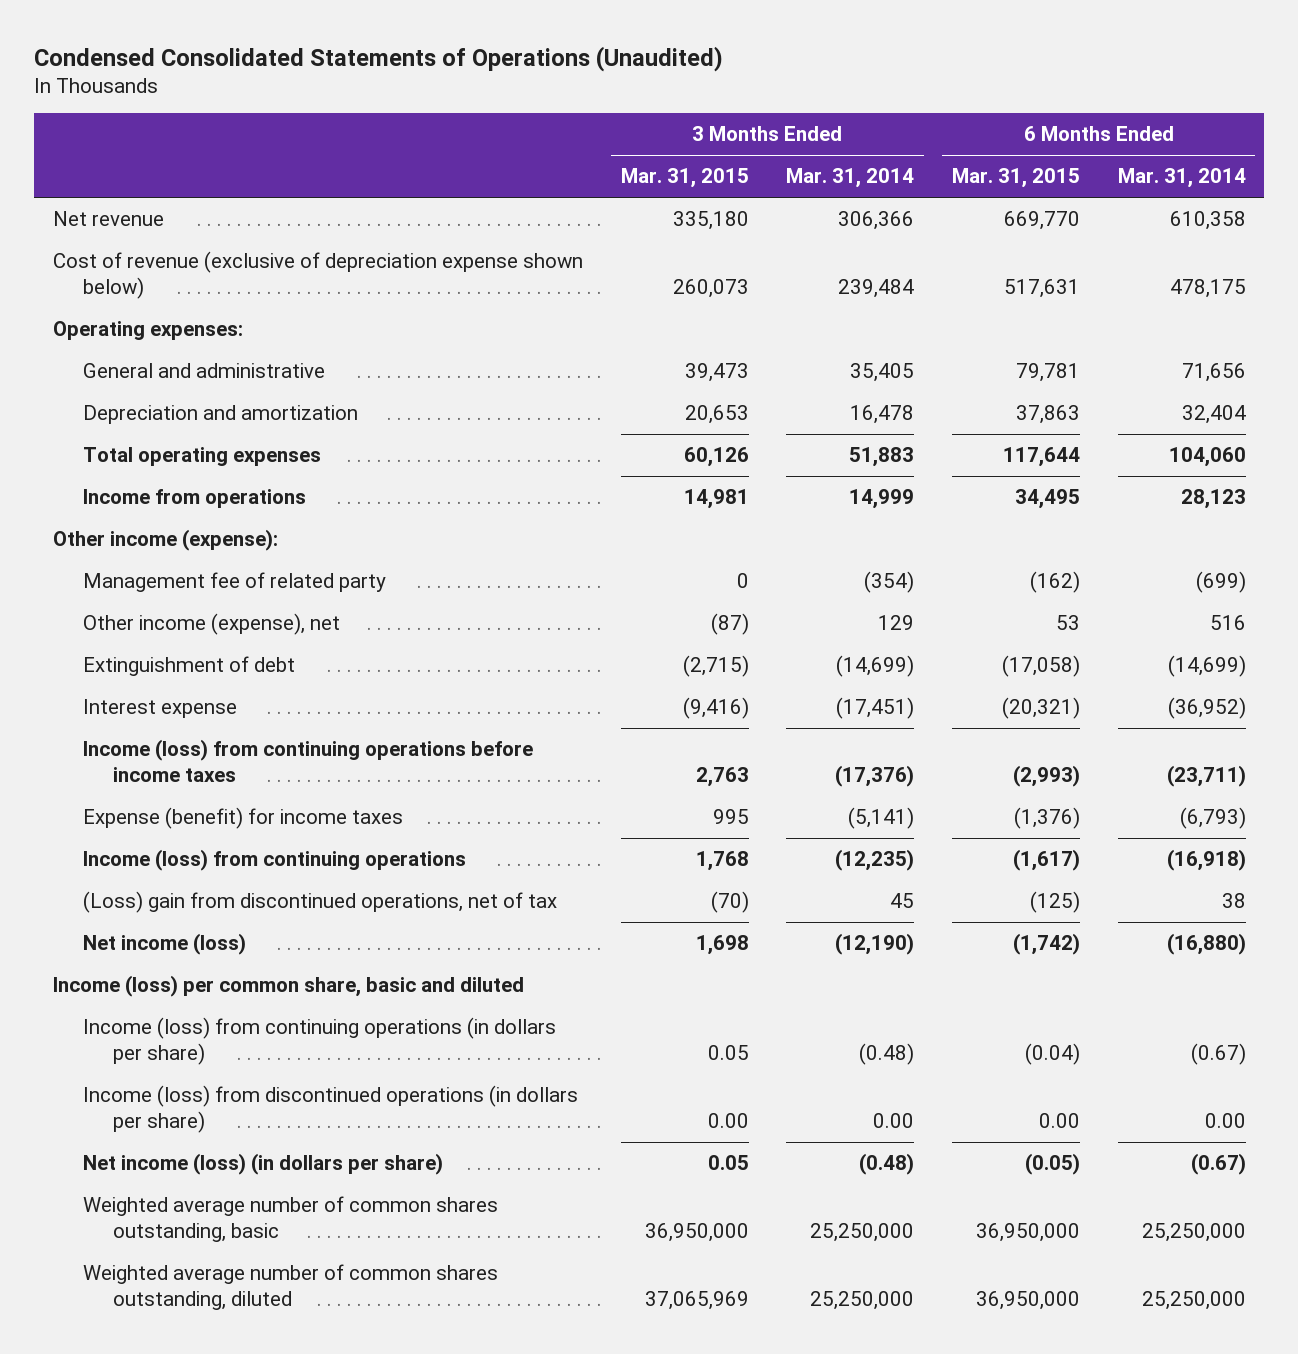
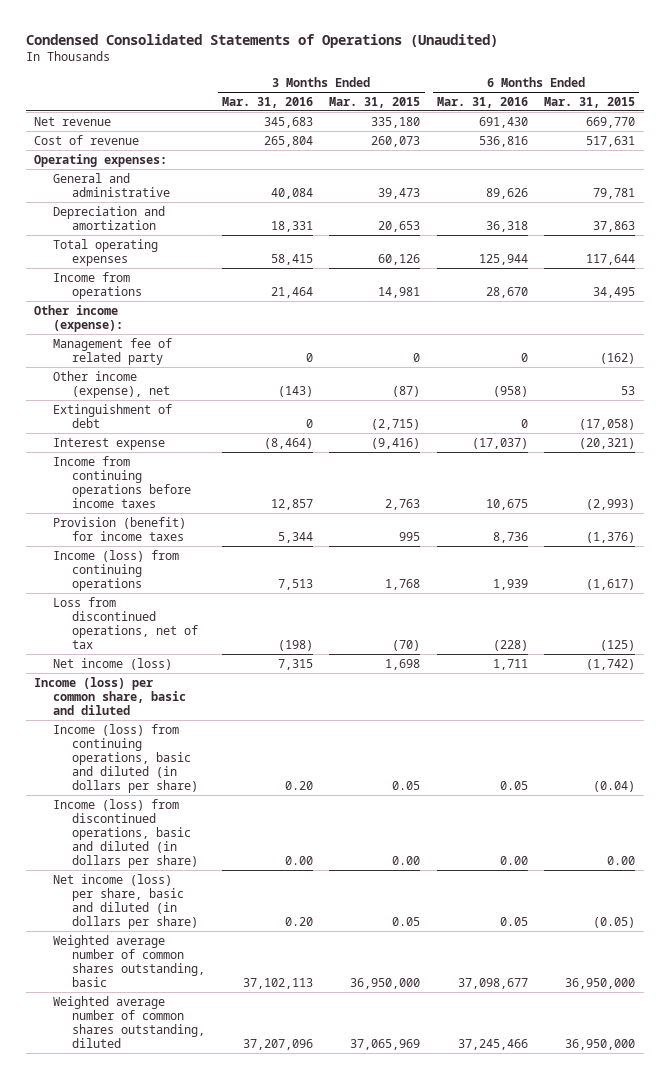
- | 3 Months Ended Mar. 31, 2015 | 3 Months Ended Mar. 31, 2014 | 6 Months Ended Mar. 31, 2015 | 6 Months Ended Mar. 31, 2014
+ | 3 Months Ended Mar. 31, 2016 | 3 Months Ended Mar. 31, 2015 | 6 Months Ended Mar. 31, 2016 | 6 Months Ended Mar. 31, 2015
- Cost of revenue (exclusive of depreciation expense shown below) | 260,073 | 239,484 | 517,631 | 478,175
+ Cost of revenue | 265,804 | 260,073 | 536,816 | 517,631
- Income (loss) from continuing operations before income taxes | 2,763 | (17,376) | (2,993) | (23,711)
- Expense (benefit) for income taxes | 995 | (5,141) | (1,376) | (6,793)
+ Income from continuing operations before income taxes | 12,857 | 2,763 | 10,675 | (2,993)
+ Provision (benefit) for income taxes | 5,344 | 995 | 8,736 | (1,376)
- (Loss) gain from discontinued operations, net of tax | (70) | 45 | (125) | 38
+ Loss from discontinued operations, net of tax | (198) | (70) | (228) | (125)
- Income (loss) from continuing operations (in dollars per share) | 0.05 | (0.48) | (0.04) | (0.67)
- Income (loss) from discontinued operations (in dollars per share) | 0.00 | 0.00 | 0.00 | 0.00
- Net income (loss) (in dollars per share) | 0.05 | (0.48) | (0.05) | (0.67)
+ Income (loss) from continuing operations, basic and diluted (in dollars per share) | 0.20 | 0.05 | 0.05 | (0.04)
+ Income (loss) from discontinued operations, basic and diluted (in dollars per share) | 0.00 | 0.00 | 0.00 | 0.00
+ Net income (loss) per share, basic and diluted (in dollars per share) | 0.20 | 0.05 | 0.05 | (0.05)

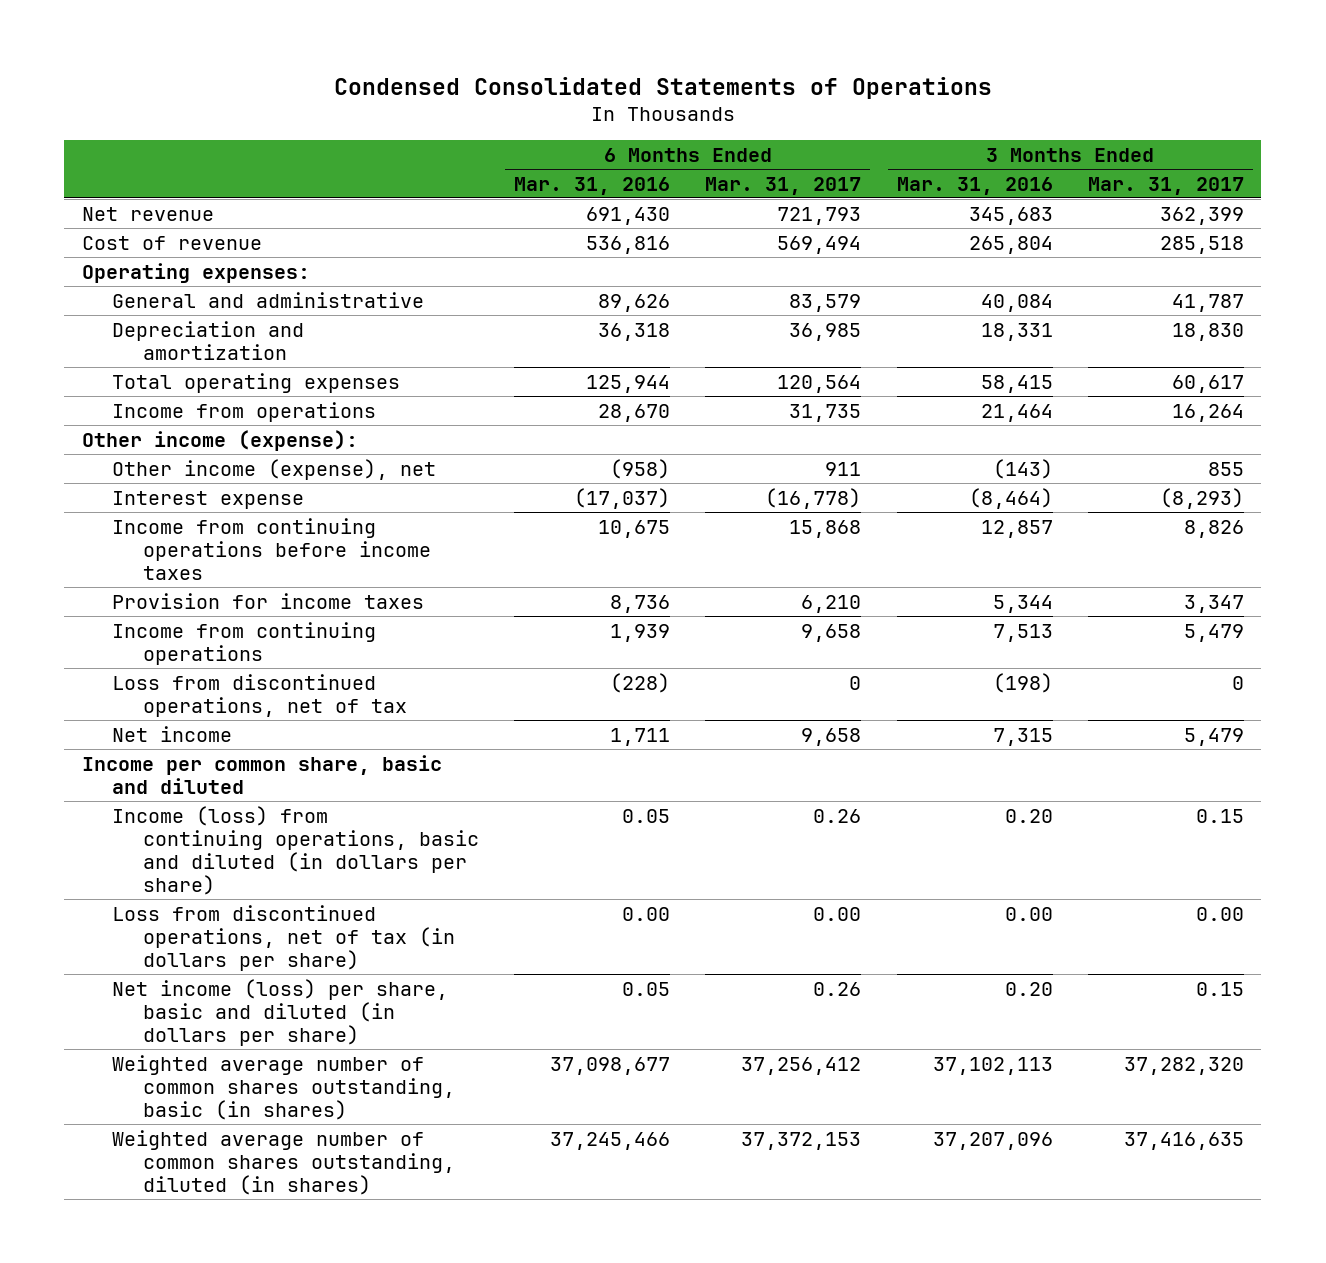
- Condensed Consolidated Statements of Operations (Unaudited)
+ Condensed Consolidated Statements of Operations
- | 3 Months Ended Mar. 31, 2016 | 3 Months Ended Mar. 31, 2015 | 6 Months Ended Mar. 31, 2016 | 6 Months Ended Mar. 31, 2015
+ | 6 Months Ended Mar. 31, 2016 | 6 Months Ended Mar. 31, 2017 | 3 Months Ended Mar. 31, 2016 | 3 Months Ended Mar. 31, 2017
- Management fee of related party | 0 | 0 | 0 | (162)
- Extinguishment of debt | 0 | (2,715) | 0 | (17,058)
- Provision (benefit) for income taxes | 5,344 | 995 | 8,736 | (1,376)
- Income (loss) from continuing operations | 7,513 | 1,768 | 1,939 | (1,617)
+ Provision for income taxes | 8,736 | 6,210 | 5,344 | 3,347
+ Income from continuing operations | 1,939 | 9,658 | 7,513 | 5,479
- Net income (loss) | 7,315 | 1,698 | 1,711 | (1,742)
- Income (loss) per common share, basic and diluted
+ Net income | 1,711 | 9,658 | 7,315 | 5,479
+ Income per common share, basic and diluted
- Income (loss) from discontinued operations, basic and diluted (in dollars per share) | 0.00 | 0.00 | 0.00 | 0.00
+ Loss from discontinued operations, net of tax (in dollars per share) | 0.00 | 0.00 | 0.00 | 0.00
- Weighted average number of common shares outstanding, basic | 37,102,113 | 36,950,000 | 37,098,677 | 36,950,000
- Weighted average number of common shares outstanding, diluted | 37,207,096 | 37,065,969 | 37,245,466 | 36,950,000
+ Weighted average number of common shares outstanding, basic (in shares) | 37,098,677 | 37,256,412 | 37,102,113 | 37,282,320
+ Weighted average number of common shares outstanding, diluted (in shares) | 37,245,466 | 37,372,153 | 37,207,096 | 37,416,635

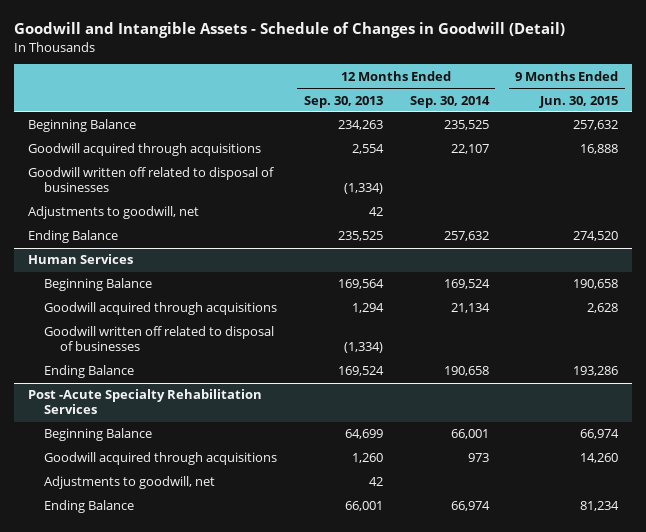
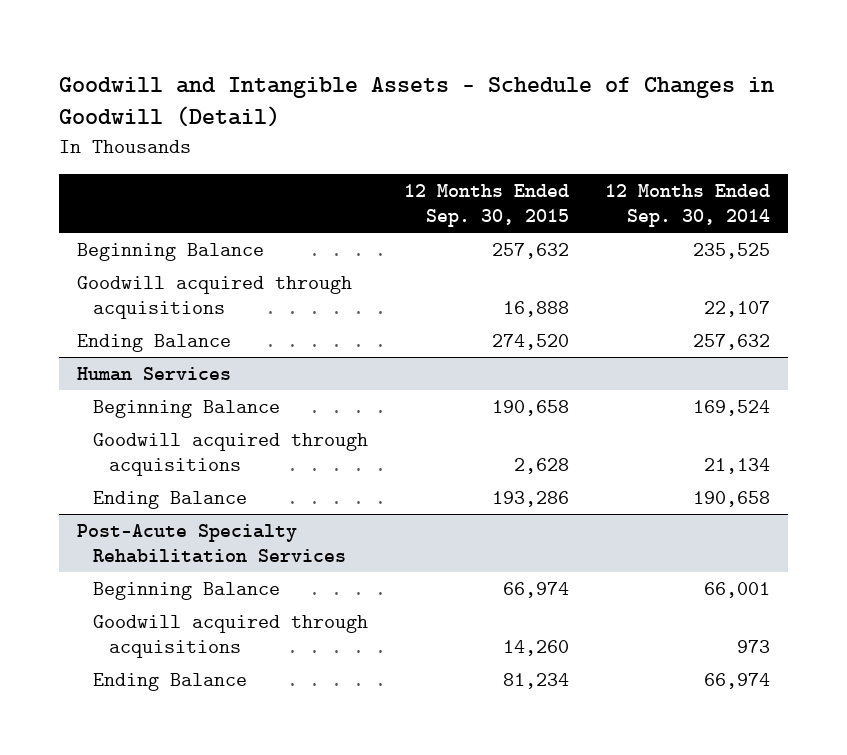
- | 12 Months Ended Sep. 30, 2013 | 12 Months Ended Sep. 30, 2014 | 9 Months Ended Jun. 30, 2015
+ | 12 Months Ended Sep. 30, 2015 | 12 Months Ended Sep. 30, 2014
- Goodwill written off related to disposal of businesses | (1,334) | |
- Adjustments to goodwill, net | 42 | |
@ Human Services
- Goodwill written off related to disposal of businesses | (1,334) | |
- Post -Acute Specialty Rehabilitation Services
+ Post-Acute Specialty Rehabilitation Services
- Adjustments to goodwill, net | 42 | |

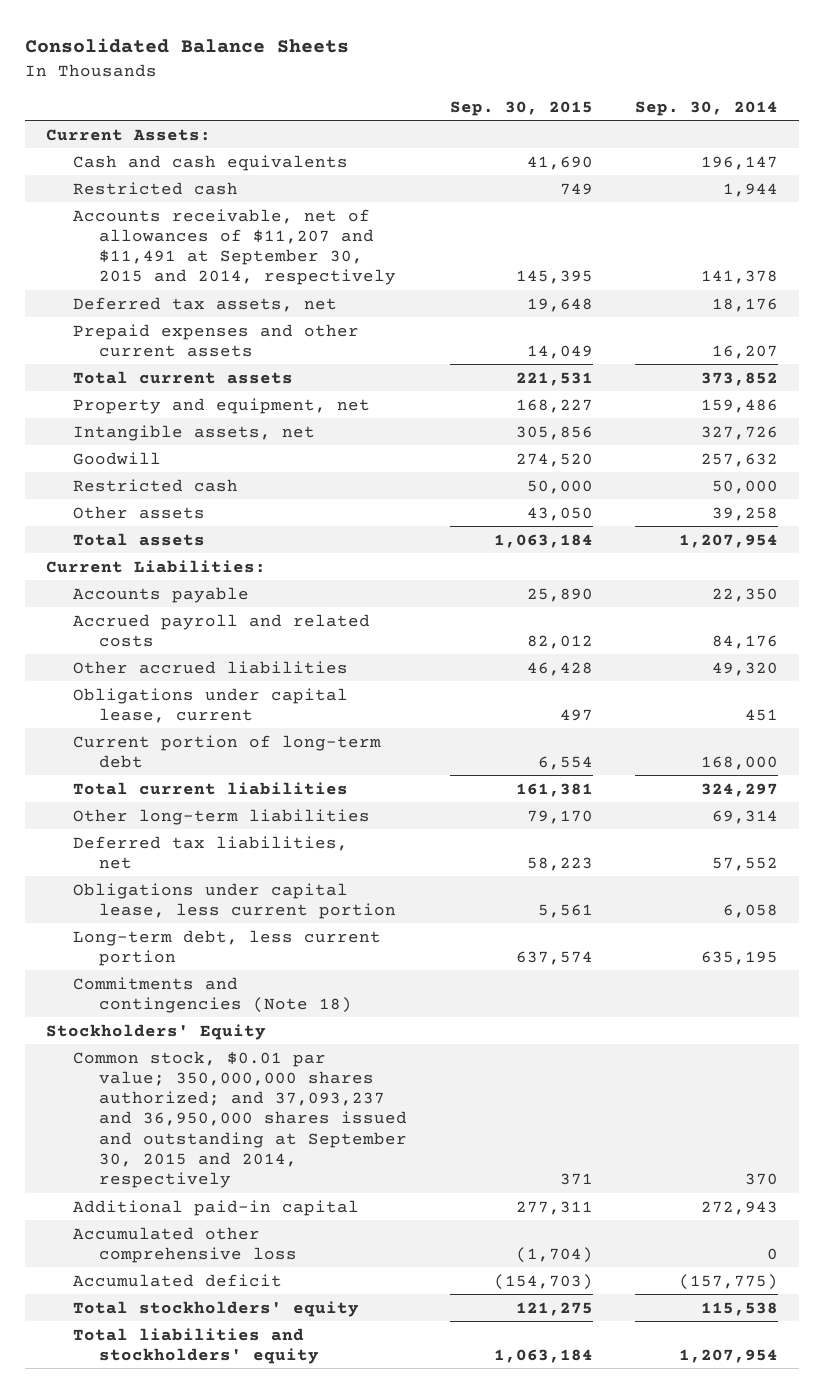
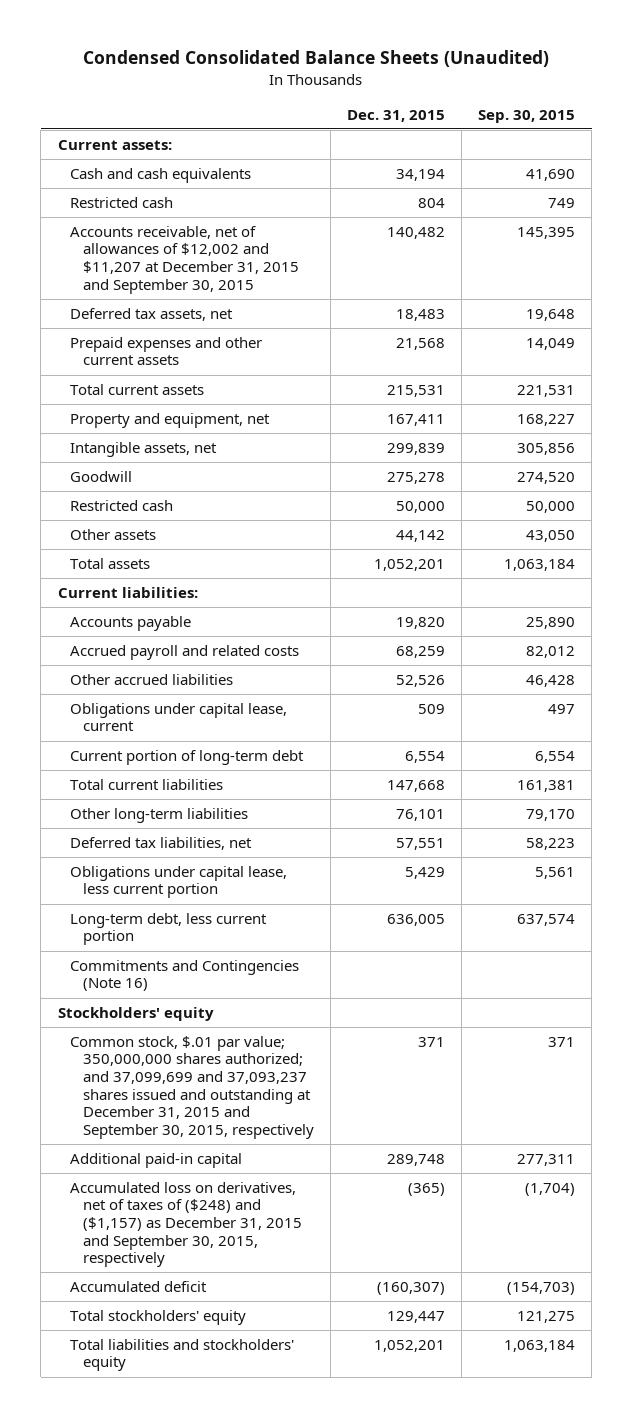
- Consolidated Balance Sheets
+ Condensed Consolidated Balance Sheets (Unaudited)
- | Sep. 30, 2015 | Sep. 30, 2014
+ | Dec. 31, 2015 | Sep. 30, 2015
- Current Assets:
+ Current assets:
- Accounts receivable, net of allowances of $11,207 and $11,491 at September 30, 2015 and 2014, respectively | 145,395 | 141,378
+ Accounts receivable, net of allowances of $12,002 and $11,207 at December 31, 2015 and September 30, 2015 | 140,482 | 145,395
- Current Liabilities:
+ Current liabilities:
- Commitments and contingencies (Note 18)
- Stockholders' Equity
- Common stock, $0.01 par value; 350,000,000 shares authorized; and 37,093,237 and 36,950,000 shares issued and outstanding at September 30, 2015 and 2014, respectively | 371 | 370
+ Commitments and Contingencies (Note 16)
+ Stockholders' equity
+ Common stock, $.01 par value; 350,000,000 shares authorized; and 37,099,699 and 37,093,237 shares issued and outstanding at December 31, 2015 and September 30, 2015, respectively | 371 | 371
- Accumulated other comprehensive loss | (1,704) | 0
+ Accumulated loss on derivatives, net of taxes of ($248) and ($1,157) as December 31, 2015 and September 30, 2015, respectively | (365) | (1,704)

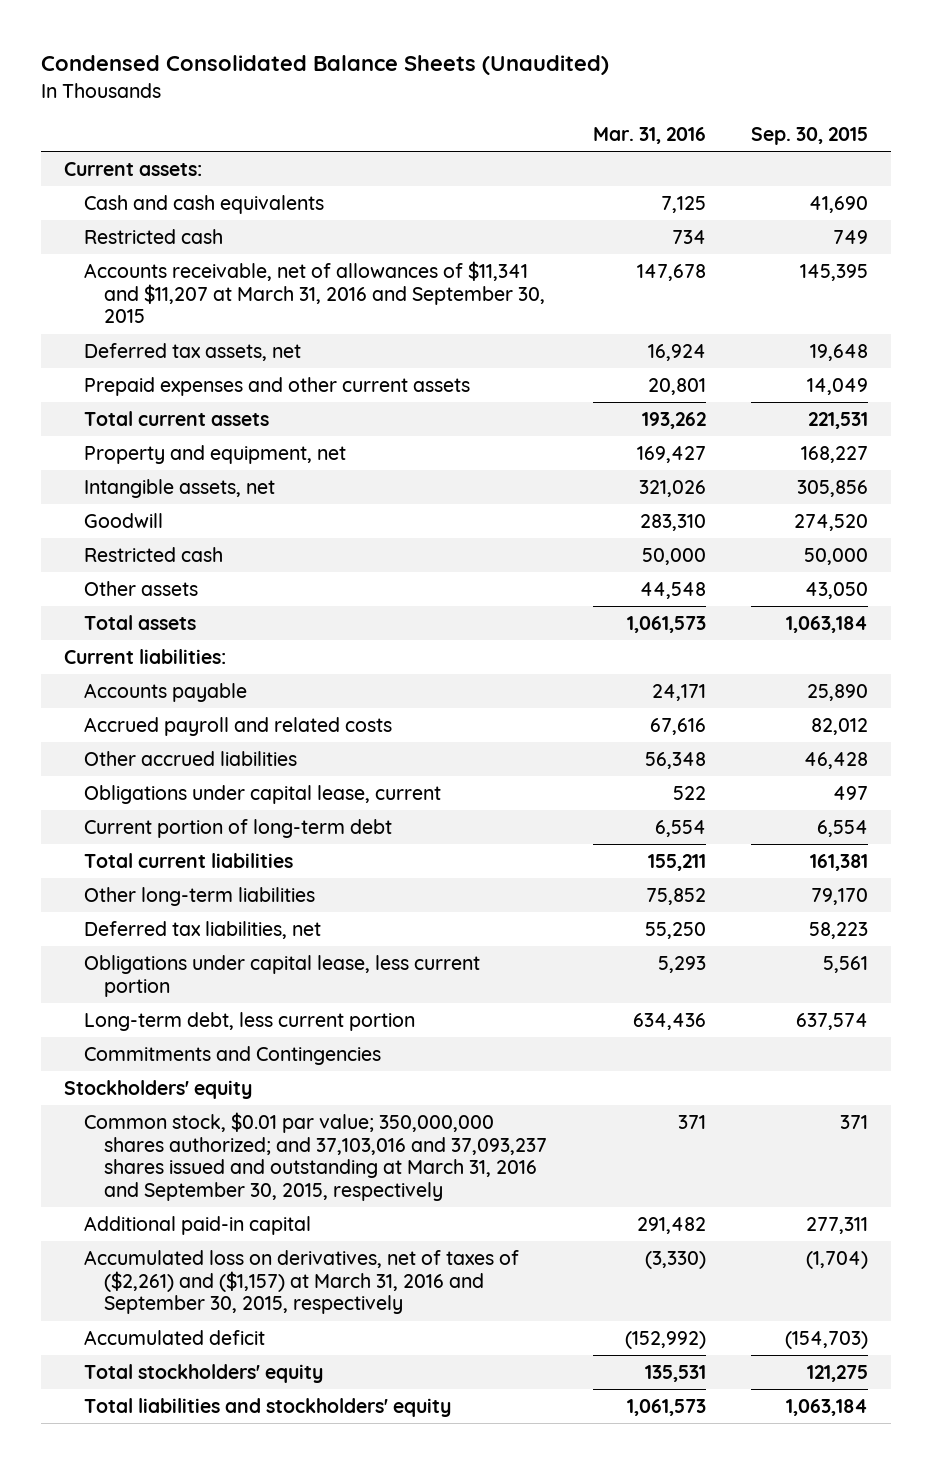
- | Dec. 31, 2015 | Sep. 30, 2015
+ | Mar. 31, 2016 | Sep. 30, 2015
- Accounts receivable, net of allowances of $12,002 and $11,207 at December 31, 2015 and September 30, 2015 | 140,482 | 145,395
+ Accounts receivable, net of allowances of $11,341 and $11,207 at March 31, 2016 and September 30, 2015 | 147,678 | 145,395
- Commitments and Contingencies (Note 16)
+ Commitments and Contingencies
- Common stock, $.01 par value; 350,000,000 shares authorized; and 37,099,699 and 37,093,237 shares issued and outstanding at December 31, 2015 and September 30, 2015, respectively | 371 | 371
+ Common stock, $0.01 par value; 350,000,000 shares authorized; and 37,103,016 and 37,093,237 shares issued and outstanding at March 31, 2016 and September 30, 2015, respectively | 371 | 371
- Accumulated loss on derivatives, net of taxes of ($248) and ($1,157) as December 31, 2015 and September 30, 2015, respectively | (365) | (1,704)
+ Accumulated loss on derivatives, net of taxes of ($2,261) and ($1,157) at March 31, 2016 and September 30, 2015, respectively | (3,330) | (1,704)

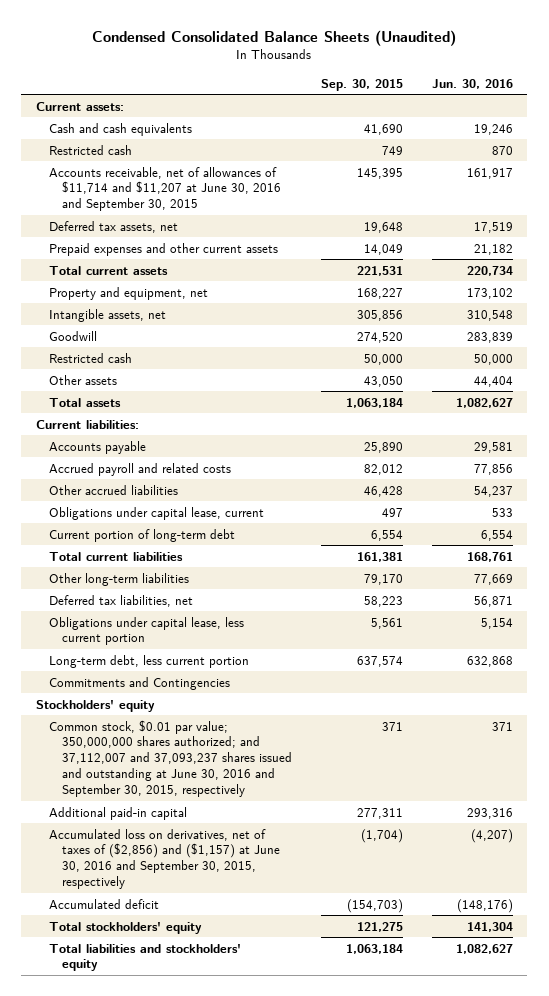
- | Mar. 31, 2016 | Sep. 30, 2015
+ | Sep. 30, 2015 | Jun. 30, 2016
- Accounts receivable, net of allowances of $11,341 and $11,207 at March 31, 2016 and September 30, 2015 | 147,678 | 145,395
+ Accounts receivable, net of allowances of $11,714 and $11,207 at June 30, 2016 and September 30, 2015 | 145,395 | 161,917
- Common stock, $0.01 par value; 350,000,000 shares authorized; and 37,103,016 and 37,093,237 shares issued and outstanding at March 31, 2016 and September 30, 2015, respectively | 371 | 371
+ Common stock, $0.01 par value; 350,000,000 shares authorized; and 37,112,007 and 37,093,237 shares issued and outstanding at June 30, 2016 and September 30, 2015, respectively | 371 | 371
- Accumulated loss on derivatives, net of taxes of ($2,261) and ($1,157) at March 31, 2016 and September 30, 2015, respectively | (3,330) | (1,704)
+ Accumulated loss on derivatives, net of taxes of ($2,856) and ($1,157) at June 30, 2016 and September 30, 2015, respectively | (1,704) | (4,207)

